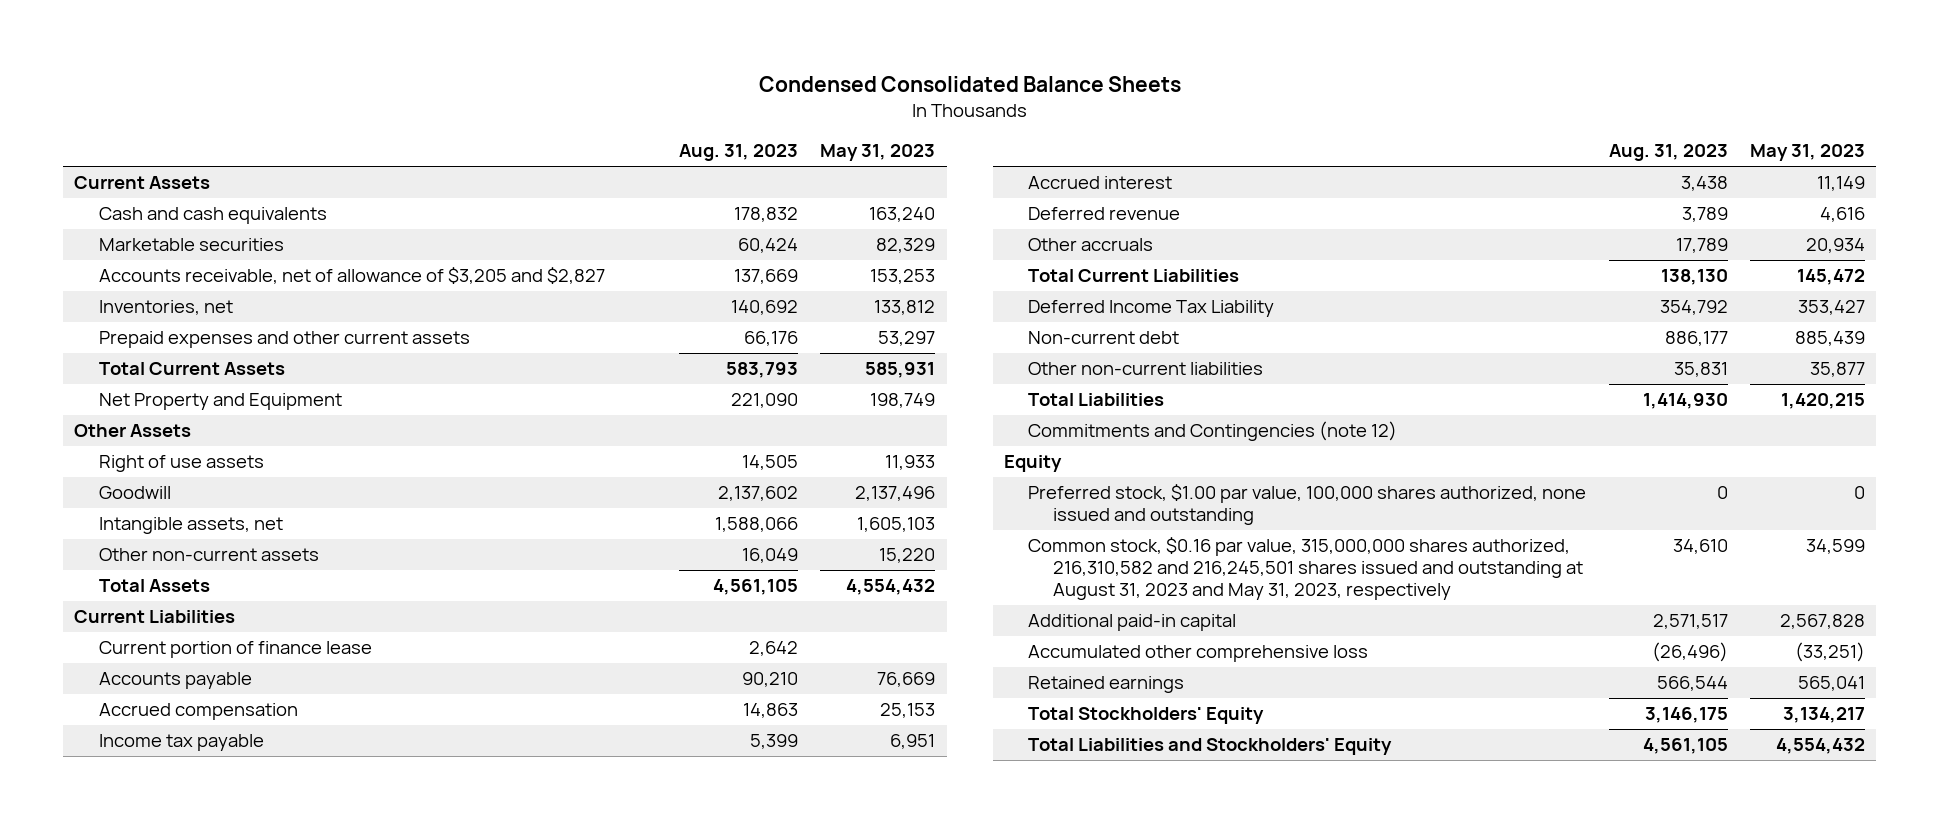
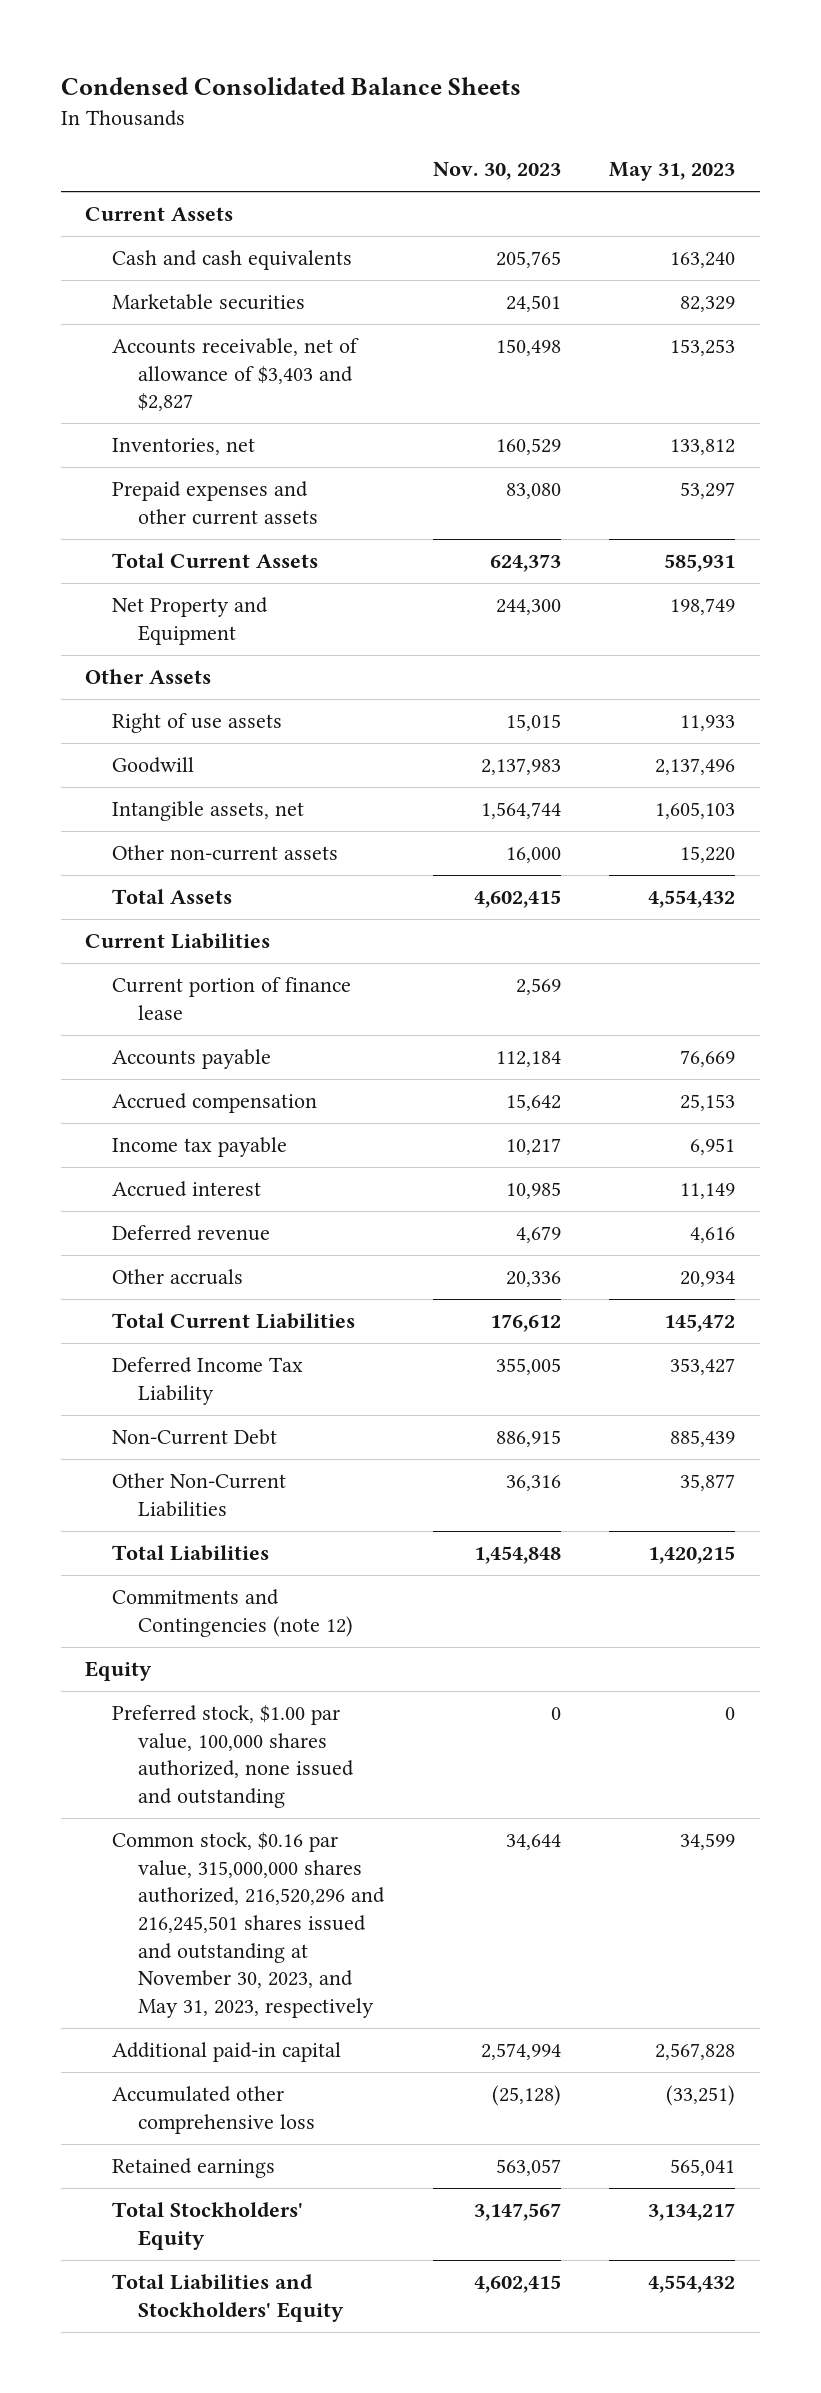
- | Aug. 31, 2023 | May 31, 2023
+ | Nov. 30, 2023 | May 31, 2023
- Accounts receivable, net of allowance of $3,205 and $2,827 | 137,669 | 153,253
+ Accounts receivable, net of allowance of $3,403 and $2,827 | 150,498 | 153,253
- Non-current debt | 886,177 | 885,439
- Other non-current liabilities | 35,831 | 35,877
+ Non-Current Debt | 886,915 | 885,439
+ Other Non-Current Liabilities | 36,316 | 35,877
- Common stock, $0.16 par value, 315,000,000 shares authorized, 216,310,582 and 216,245,501 shares issued and outstanding at August 31, 2023 and May 31, 2023, respectively | 34,610 | 34,599
+ Common stock, $0.16 par value, 315,000,000 shares authorized, 216,520,296 and 216,245,501 shares issued and outstanding at November 30, 2023, and May 31, 2023, respectively | 34,644 | 34,599

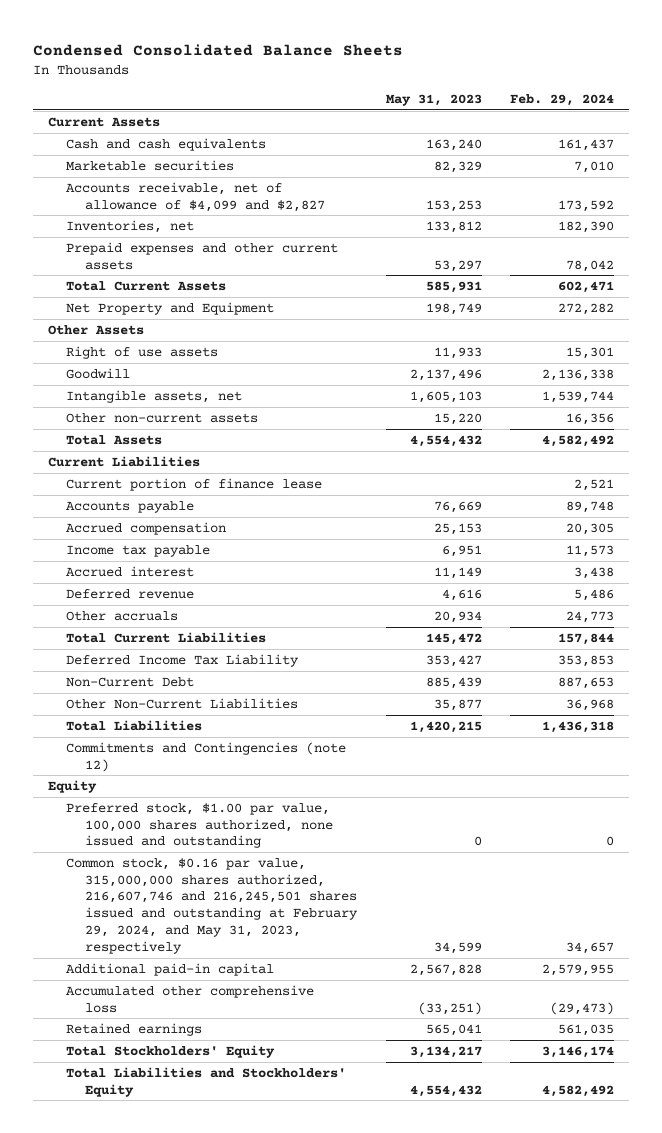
- | Nov. 30, 2023 | May 31, 2023
+ | May 31, 2023 | Feb. 29, 2024
- Accounts receivable, net of allowance of $3,403 and $2,827 | 150,498 | 153,253
+ Accounts receivable, net of allowance of $4,099 and $2,827 | 153,253 | 173,592
- Common stock, $0.16 par value, 315,000,000 shares authorized, 216,520,296 and 216,245,501 shares issued and outstanding at November 30, 2023, and May 31, 2023, respectively | 34,644 | 34,599
+ Common stock, $0.16 par value, 315,000,000 shares authorized, 216,607,746 and 216,245,501 shares issued and outstanding at February 29, 2024, and May 31, 2023, respectively | 34,599 | 34,657

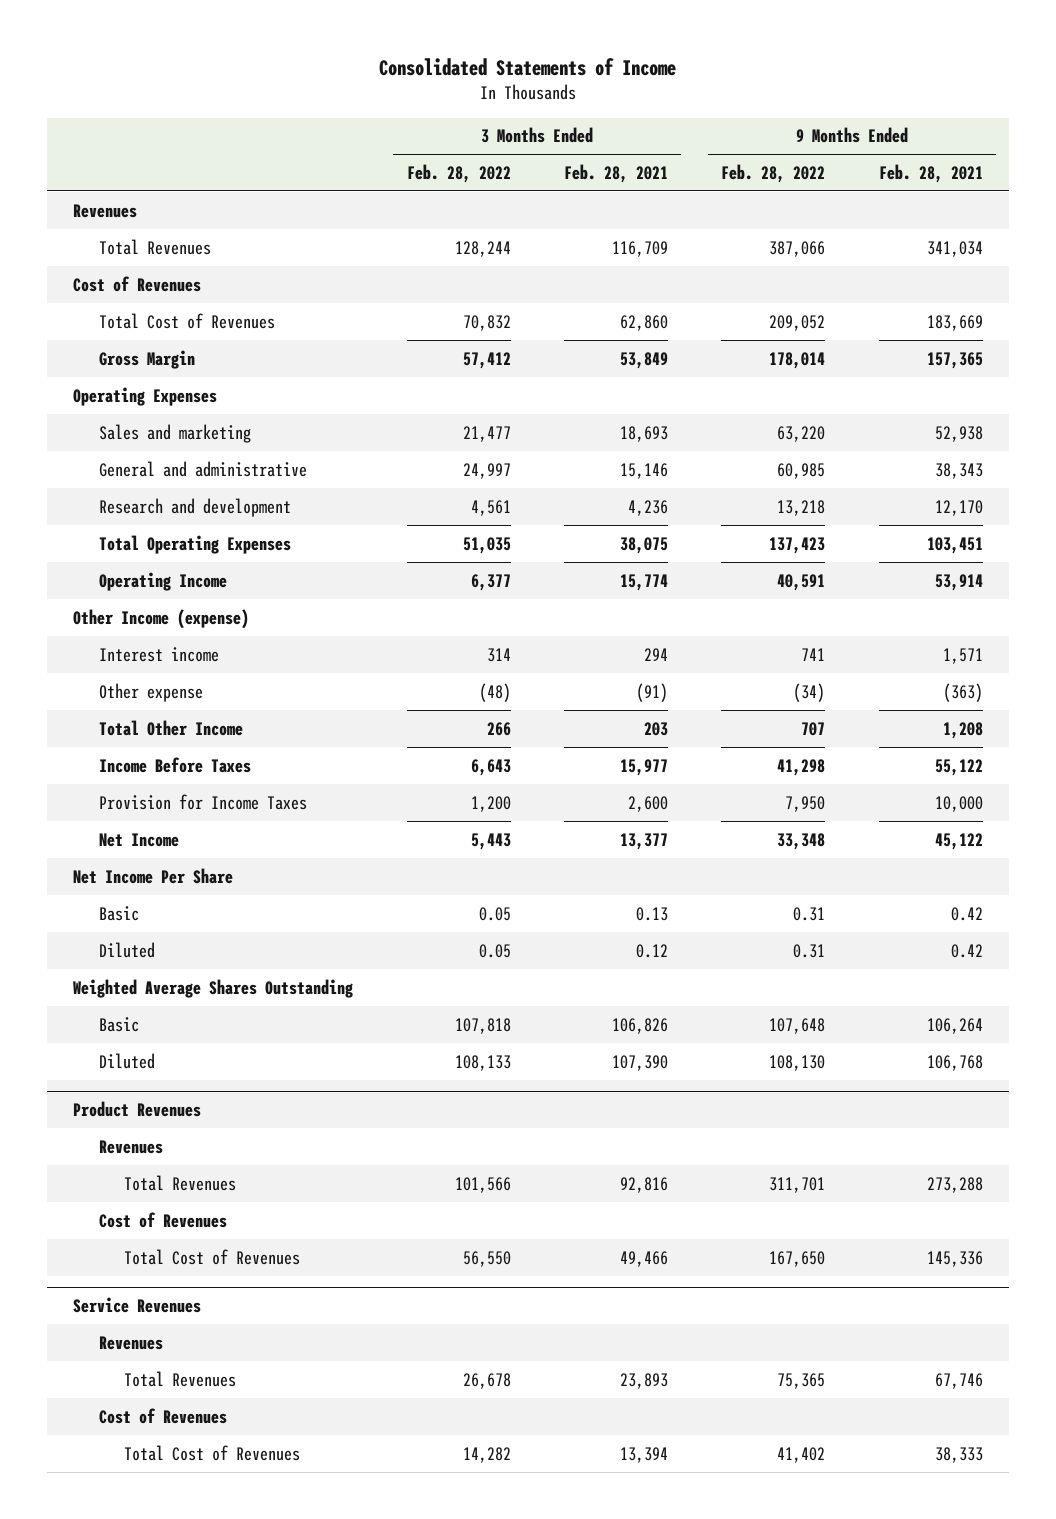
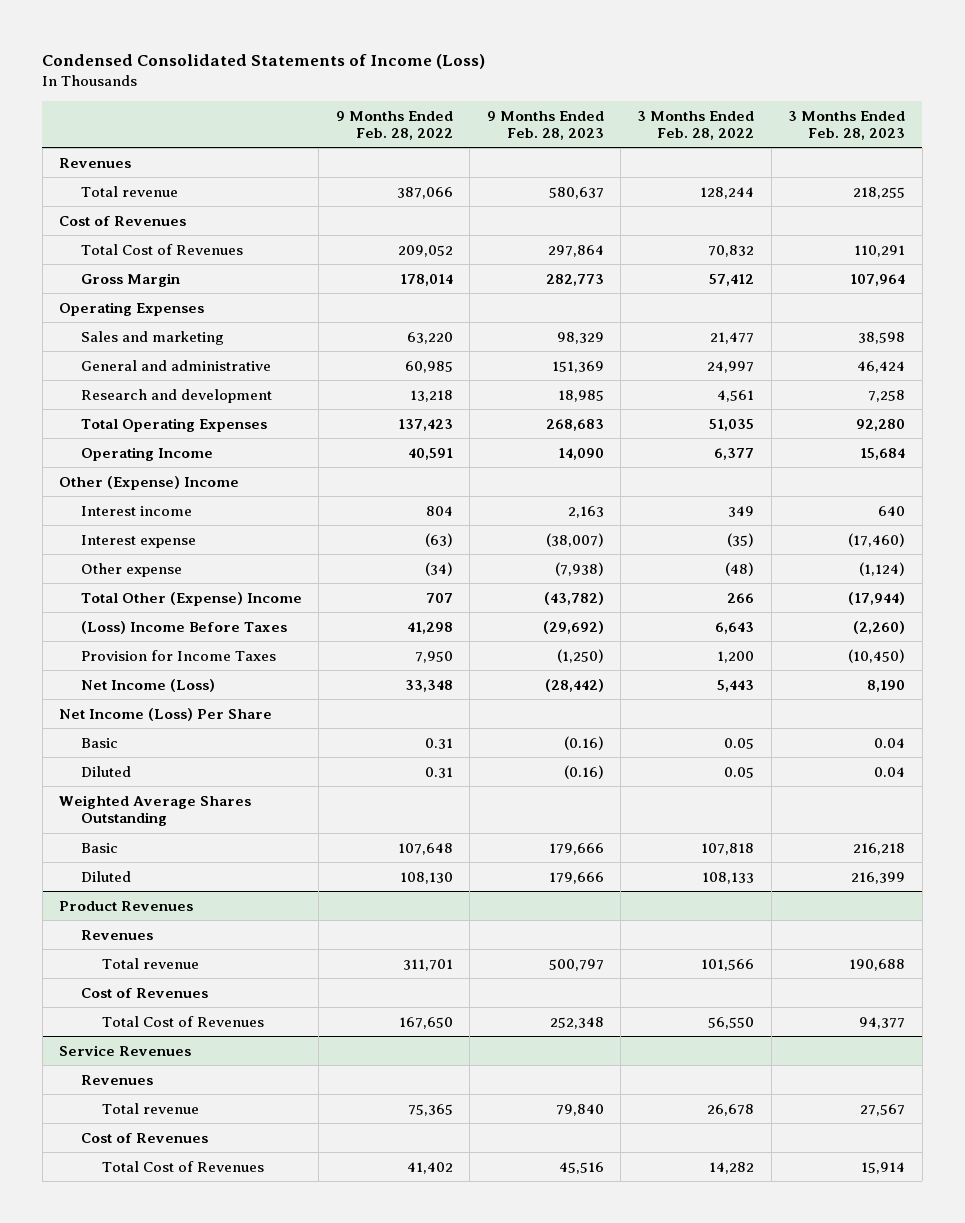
- Consolidated Statements of Income
+ Condensed Consolidated Statements of Income (Loss)
- | 3 Months Ended Feb. 28, 2022 | 3 Months Ended Feb. 28, 2021 | 9 Months Ended Feb. 28, 2022 | 9 Months Ended Feb. 28, 2021
+ | 9 Months Ended Feb. 28, 2022 | 9 Months Ended Feb. 28, 2023 | 3 Months Ended Feb. 28, 2022 | 3 Months Ended Feb. 28, 2023
- Total Revenues | 128,244 | 116,709 | 387,066 | 341,034
+ Total revenue | 387,066 | 580,637 | 128,244 | 218,255
- Other Income (expense)
- Interest income | 314 | 294 | 741 | 1,571
+ Other (Expense) Income
+ Interest income | 804 | 2,163 | 349 | 640
+ Interest expense | (63) | (38,007) | (35) | (17,460)
- Total Other Income | 266 | 203 | 707 | 1,208
- Income Before Taxes | 6,643 | 15,977 | 41,298 | 55,122
+ Total Other (Expense) Income | 707 | (43,782) | 266 | (17,944)
+ (Loss) Income Before Taxes | 41,298 | (29,692) | 6,643 | (2,260)
- Net Income | 5,443 | 13,377 | 33,348 | 45,122
- Net Income Per Share
+ Net Income (Loss) | 33,348 | (28,442) | 5,443 | 8,190
+ Net Income (Loss) Per Share
@ Product Revenues
- Total Revenues | 101,566 | 92,816 | 311,701 | 273,288
+ Total revenue | 311,701 | 500,797 | 101,566 | 190,688
@ Service Revenues
- Total Revenues | 26,678 | 23,893 | 75,365 | 67,746
+ Total revenue | 75,365 | 79,840 | 26,678 | 27,567

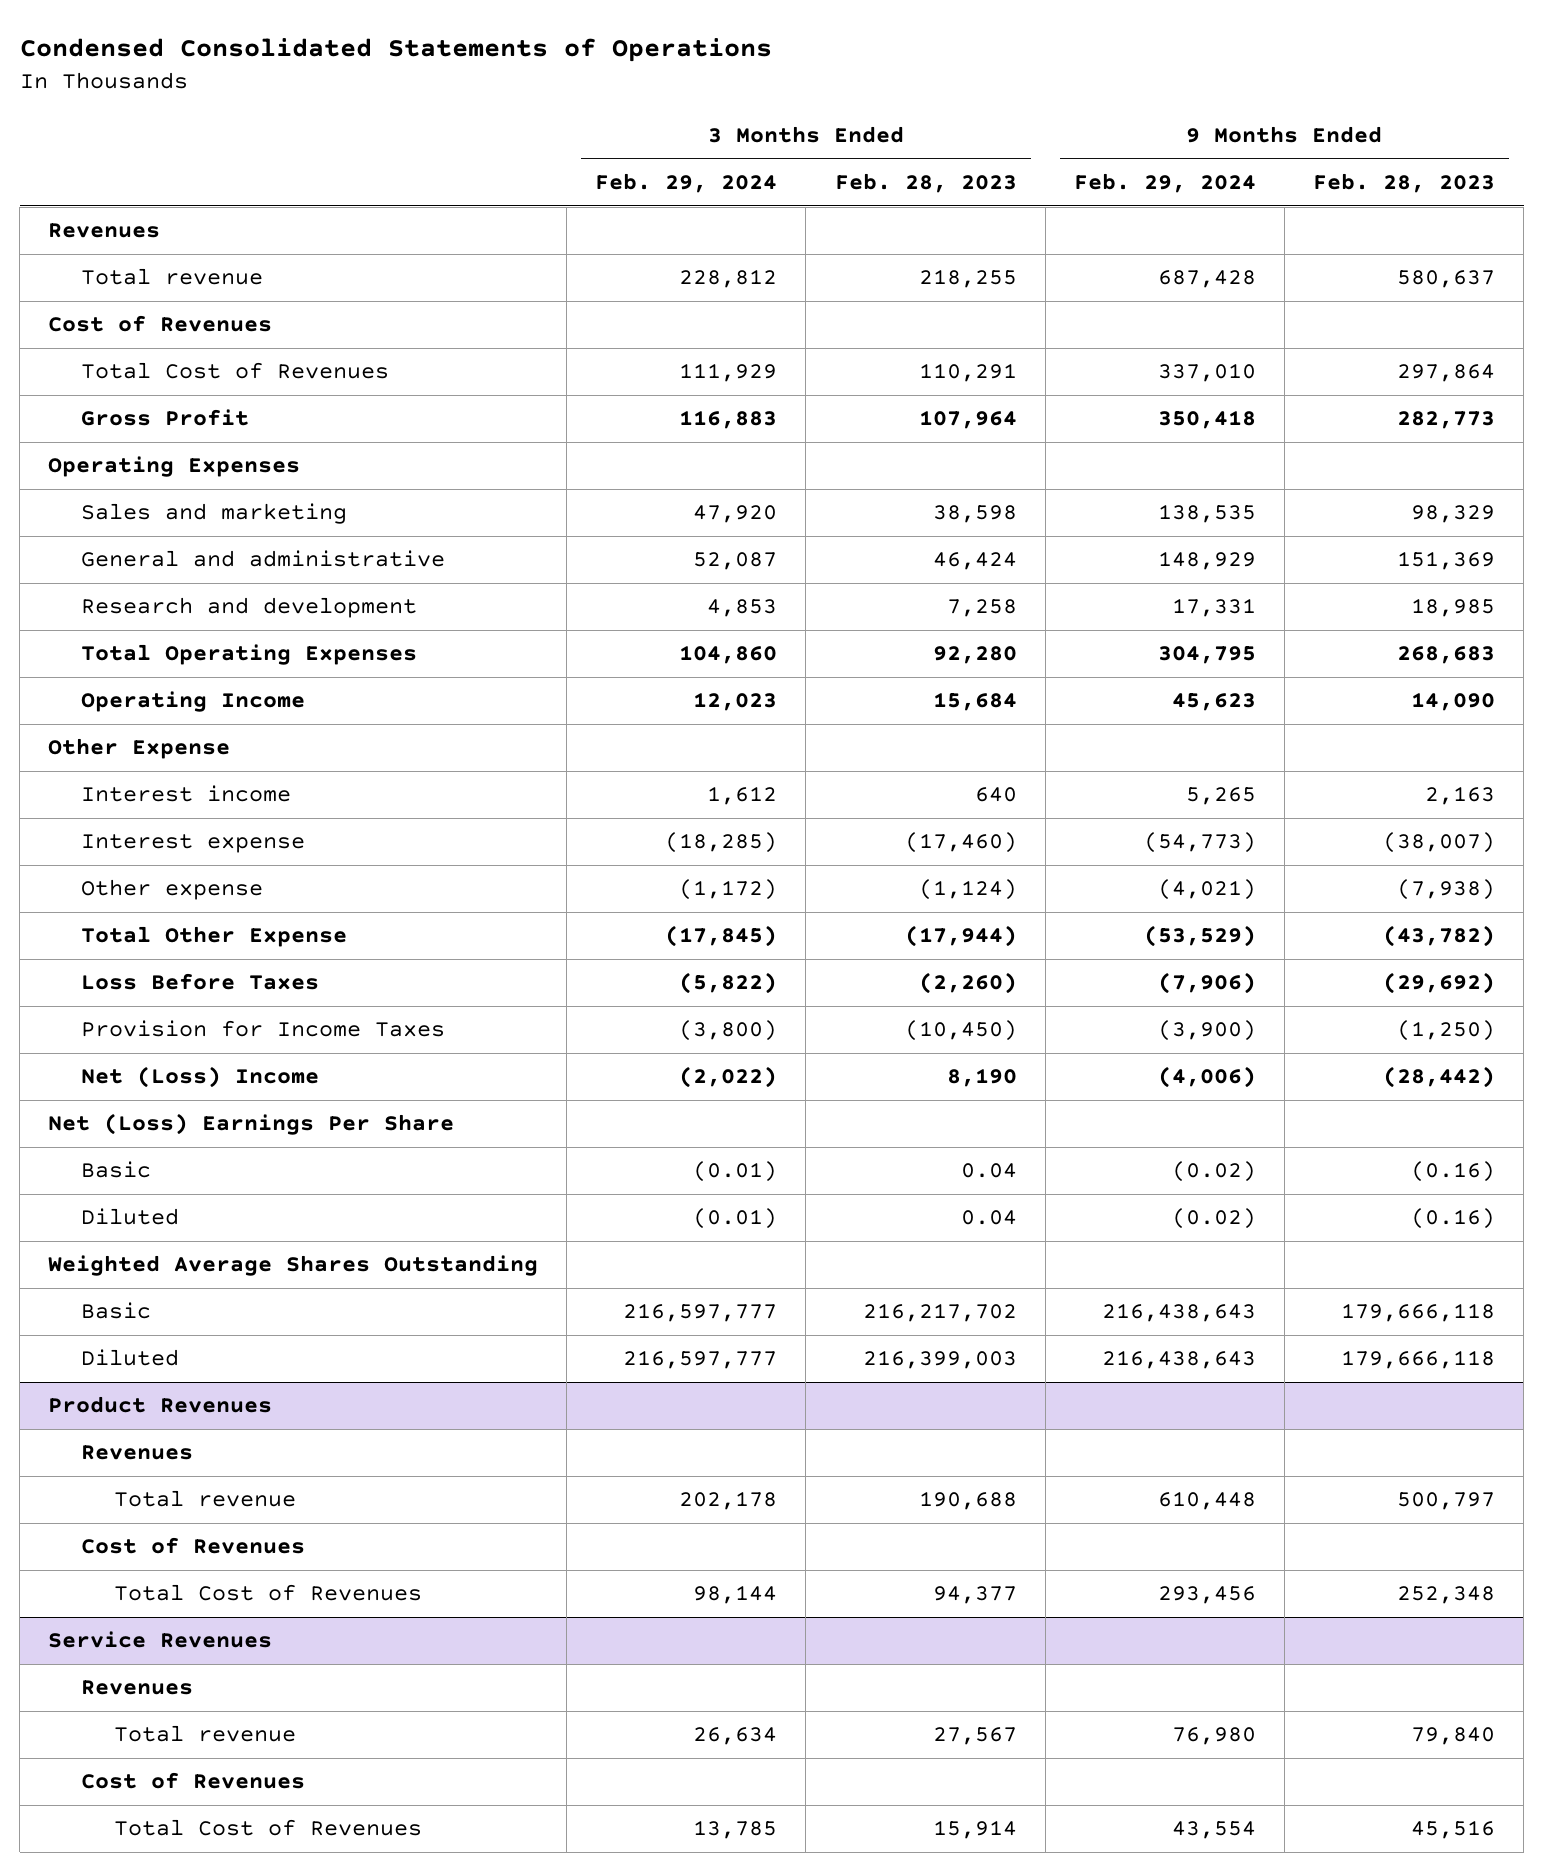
- Condensed Consolidated Statements of Income (Loss)
+ Condensed Consolidated Statements of Operations
- | 9 Months Ended Feb. 28, 2022 | 9 Months Ended Feb. 28, 2023 | 3 Months Ended Feb. 28, 2022 | 3 Months Ended Feb. 28, 2023
+ | 3 Months Ended Feb. 29, 2024 | 3 Months Ended Feb. 28, 2023 | 9 Months Ended Feb. 29, 2024 | 9 Months Ended Feb. 28, 2023
- Gross Margin | 178,014 | 282,773 | 57,412 | 107,964
+ Gross Profit | 116,883 | 107,964 | 350,418 | 282,773
- Other (Expense) Income
+ Other Expense
- Total Other (Expense) Income | 707 | (43,782) | 266 | (17,944)
- (Loss) Income Before Taxes | 41,298 | (29,692) | 6,643 | (2,260)
+ Total Other Expense | (17,845) | (17,944) | (53,529) | (43,782)
+ Loss Before Taxes | (5,822) | (2,260) | (7,906) | (29,692)
- Net Income (Loss) | 33,348 | (28,442) | 5,443 | 8,190
- Net Income (Loss) Per Share
+ Net (Loss) Income | (2,022) | 8,190 | (4,006) | (28,442)
+ Net (Loss) Earnings Per Share
- Basic | 107,648 | 179,666 | 107,818 | 216,218
- Diluted | 108,130 | 179,666 | 108,133 | 216,399
+ Basic | 216,597,777 | 216,217,702 | 216,438,643 | 179,666,118
+ Diluted | 216,597,777 | 216,399,003 | 216,438,643 | 179,666,118

